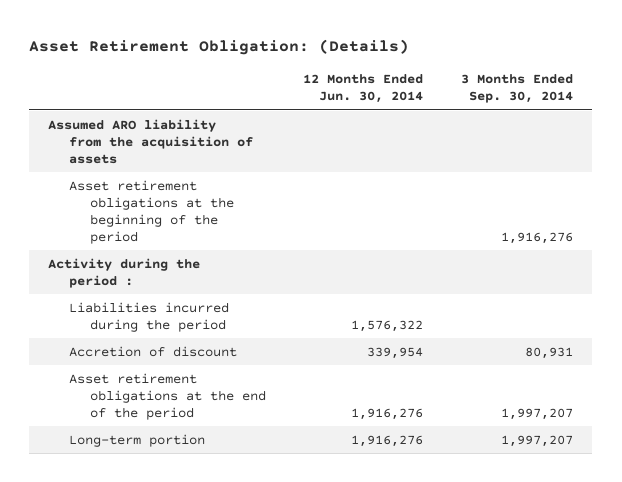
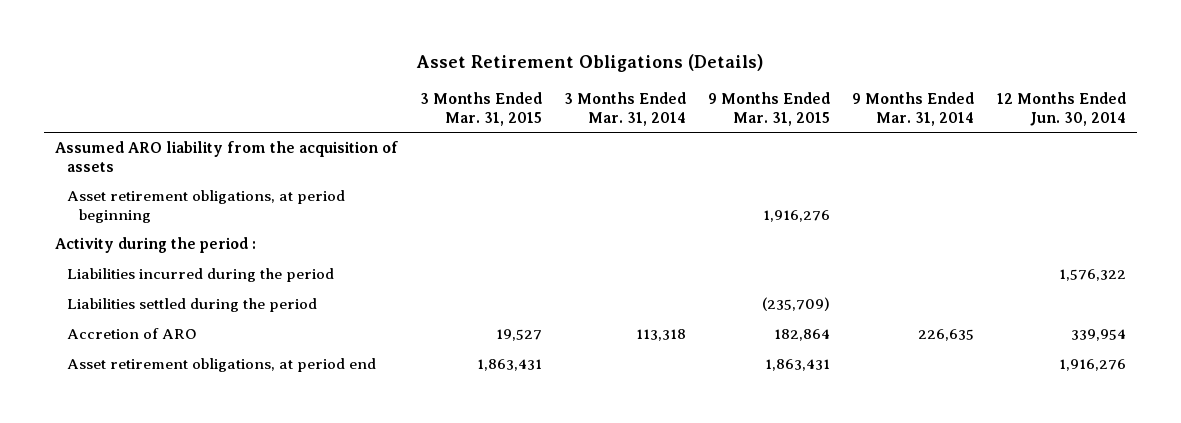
- Asset Retirement Obligation: (Details)
+ Asset Retirement Obligations (Details)
- | 12 Months Ended Jun. 30, 2014 | 3 Months Ended Sep. 30, 2014
+ | 3 Months Ended Mar. 31, 2015 | 3 Months Ended Mar. 31, 2014 | 9 Months Ended Mar. 31, 2015 | 9 Months Ended Mar. 31, 2014 | 12 Months Ended Jun. 30, 2014
- Asset retirement obligations at the beginning of the period | | 1,916,276
+ Asset retirement obligations, at period beginning | | | 1,916,276 | |
- Accretion of discount | 339,954 | 80,931
- Asset retirement obligations at the end of the period | 1,916,276 | 1,997,207
- Long-term portion | 1,916,276 | 1,997,207
+ Liabilities settled during the period | | | (235,709) | |
+ Accretion of ARO | 19,527 | 113,318 | 182,864 | 226,635 | 339,954
+ Asset retirement obligations, at period end | 1,863,431 | | 1,863,431 | | 1,916,276

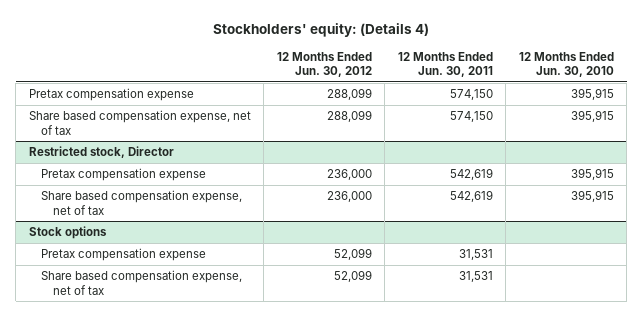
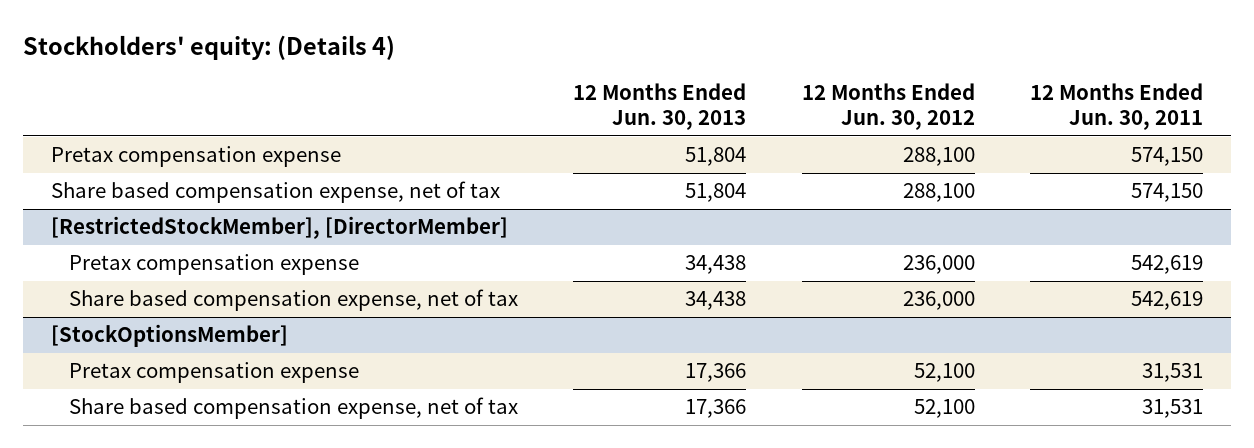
- | 12 Months Ended Jun. 30, 2012 | 12 Months Ended Jun. 30, 2011 | 12 Months Ended Jun. 30, 2010
+ | 12 Months Ended Jun. 30, 2013 | 12 Months Ended Jun. 30, 2012 | 12 Months Ended Jun. 30, 2011
- Pretax compensation expense | 288,099 | 574,150 | 395,915
- Share based compensation expense, net of tax | 288,099 | 574,150 | 395,915
- Restricted stock, Director
+ Pretax compensation expense | 51,804 | 288,100 | 574,150
+ Share based compensation expense, net of tax | 51,804 | 288,100 | 574,150
+ [RestrictedStockMember], [DirectorMember]
- Stock options
- Pretax compensation expense | 52,099 | 31,531 |
- Share based compensation expense, net of tax | 52,099 | 31,531 |
+ [StockOptionsMember]
+ Pretax compensation expense | 17,366 | 52,100 | 31,531
+ Share based compensation expense, net of tax | 17,366 | 52,100 | 31,531

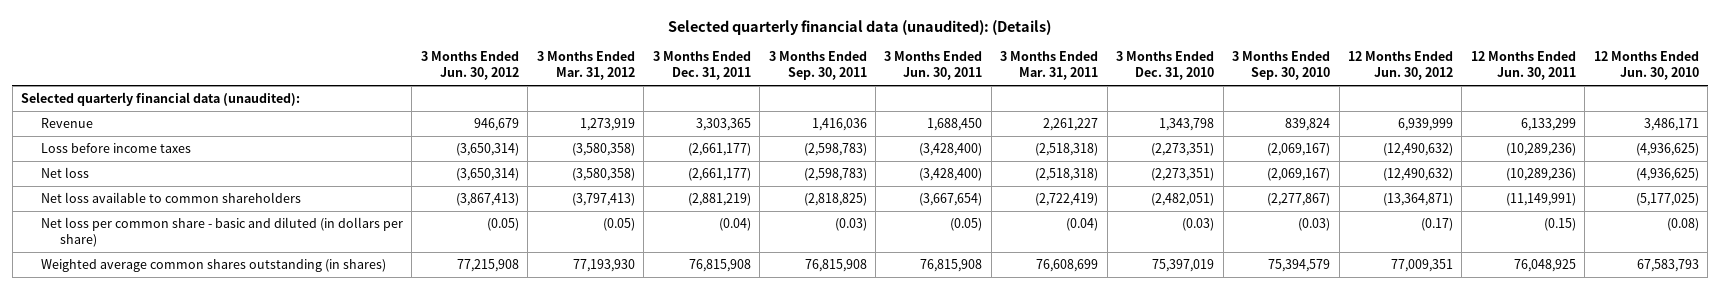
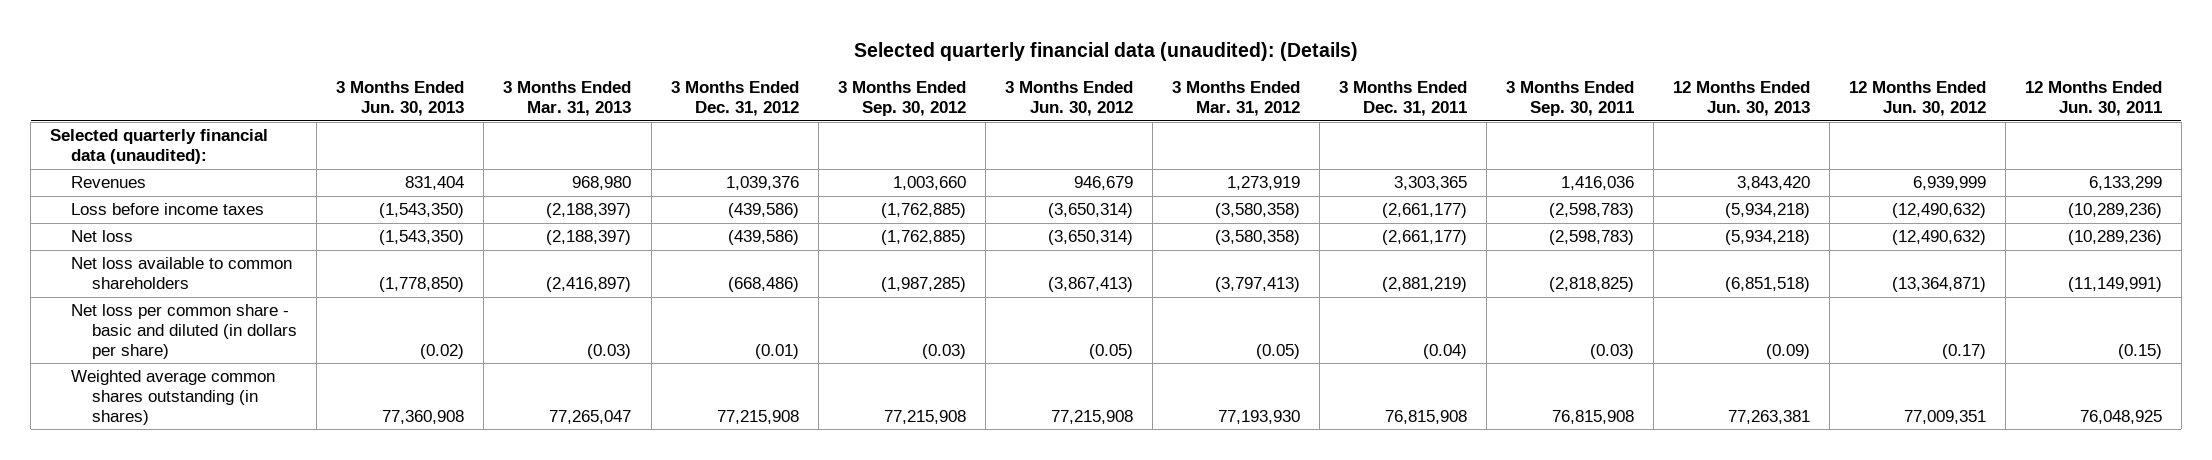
- | 3 Months Ended Jun. 30, 2012 | 3 Months Ended Mar. 31, 2012 | 3 Months Ended Dec. 31, 2011 | 3 Months Ended Sep. 30, 2011 | 3 Months Ended Jun. 30, 2011 | 3 Months Ended Mar. 31, 2011 | 3 Months Ended Dec. 31, 2010 | 3 Months Ended Sep. 30, 2010 | 12 Months Ended Jun. 30, 2012 | 12 Months Ended Jun. 30, 2011 | 12 Months Ended Jun. 30, 2010
+ | 3 Months Ended Jun. 30, 2013 | 3 Months Ended Mar. 31, 2013 | 3 Months Ended Dec. 31, 2012 | 3 Months Ended Sep. 30, 2012 | 3 Months Ended Jun. 30, 2012 | 3 Months Ended Mar. 31, 2012 | 3 Months Ended Dec. 31, 2011 | 3 Months Ended Sep. 30, 2011 | 12 Months Ended Jun. 30, 2013 | 12 Months Ended Jun. 30, 2012 | 12 Months Ended Jun. 30, 2011
- Revenue | 946,679 | 1,273,919 | 3,303,365 | 1,416,036 | 1,688,450 | 2,261,227 | 1,343,798 | 839,824 | 6,939,999 | 6,133,299 | 3,486,171
+ Revenues | 831,404 | 968,980 | 1,039,376 | 1,003,660 | 946,679 | 1,273,919 | 3,303,365 | 1,416,036 | 3,843,420 | 6,939,999 | 6,133,299

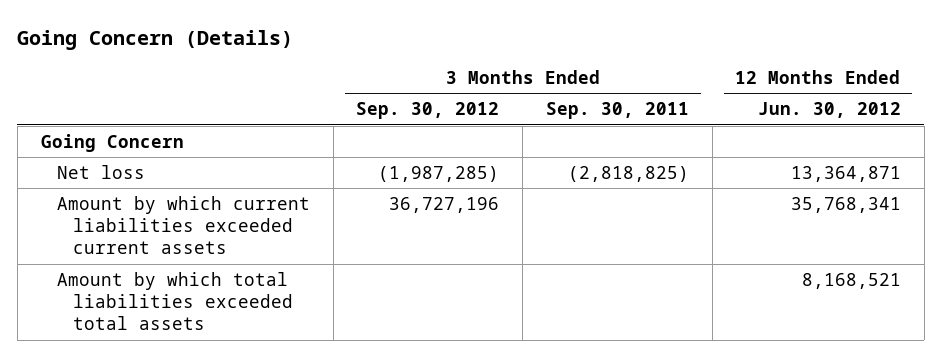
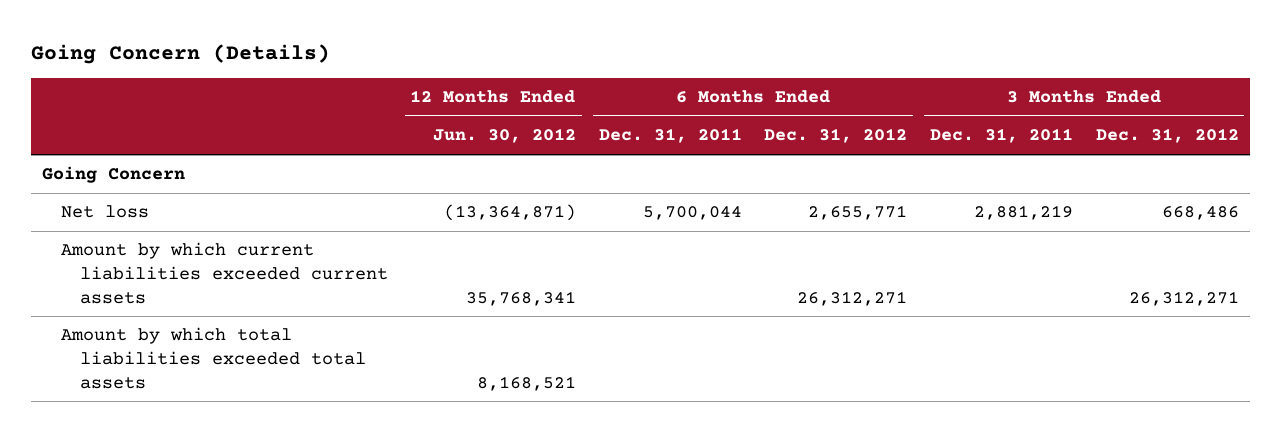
- | 3 Months Ended Sep. 30, 2012 | 3 Months Ended Sep. 30, 2011 | 12 Months Ended Jun. 30, 2012
+ | 12 Months Ended Jun. 30, 2012 | 6 Months Ended Dec. 31, 2011 | 6 Months Ended Dec. 31, 2012 | 3 Months Ended Dec. 31, 2011 | 3 Months Ended Dec. 31, 2012
- Net loss | (1,987,285) | (2,818,825) | 13,364,871
+ Net loss | (13,364,871) | 5,700,044 | 2,655,771 | 2,881,219 | 668,486

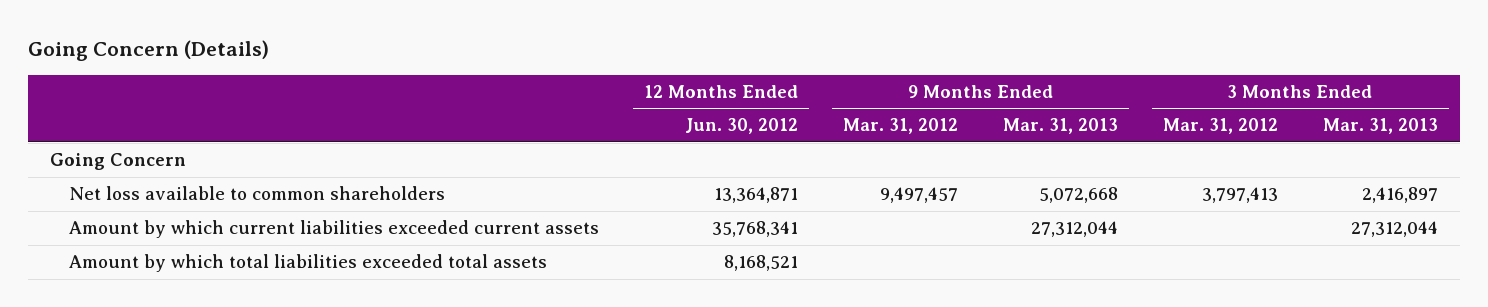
- | 12 Months Ended Jun. 30, 2012 | 6 Months Ended Dec. 31, 2011 | 6 Months Ended Dec. 31, 2012 | 3 Months Ended Dec. 31, 2011 | 3 Months Ended Dec. 31, 2012
+ | 12 Months Ended Jun. 30, 2012 | 9 Months Ended Mar. 31, 2012 | 9 Months Ended Mar. 31, 2013 | 3 Months Ended Mar. 31, 2012 | 3 Months Ended Mar. 31, 2013
- Net loss | (13,364,871) | 5,700,044 | 2,655,771 | 2,881,219 | 668,486
+ Net loss available to common shareholders | 13,364,871 | 9,497,457 | 5,072,668 | 3,797,413 | 2,416,897

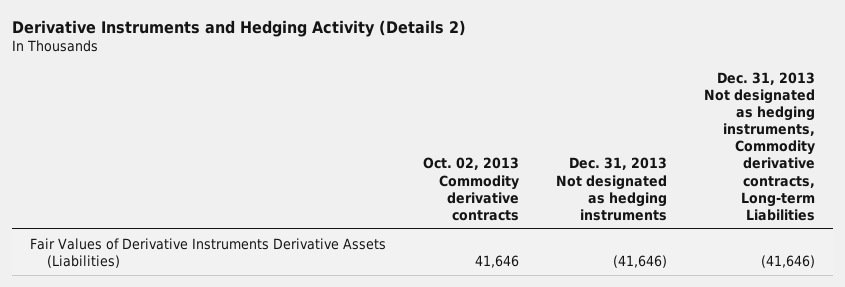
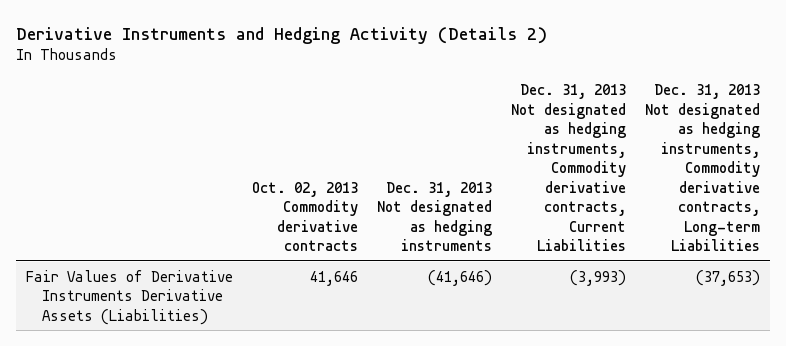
- | Oct. 02, 2013 Commodity derivative contracts | Dec. 31, 2013 Not designated as hedging instruments | Dec. 31, 2013 Not designated as hedging instruments, Commodity derivative contracts, Long-term Liabilities
+ | Oct. 02, 2013 Commodity derivative contracts | Dec. 31, 2013 Not designated as hedging instruments | Dec. 31, 2013 Not designated as hedging instruments, Commodity derivative contracts, Current Liabilities | Dec. 31, 2013 Not designated as hedging instruments, Commodity derivative contracts, Long-term Liabilities
- Fair Values of Derivative Instruments Derivative Assets (Liabilities) | 41,646 | (41,646) | (41,646)
+ Fair Values of Derivative Instruments Derivative Assets (Liabilities) | 41,646 | (41,646) | (3,993) | (37,653)

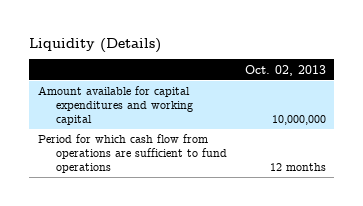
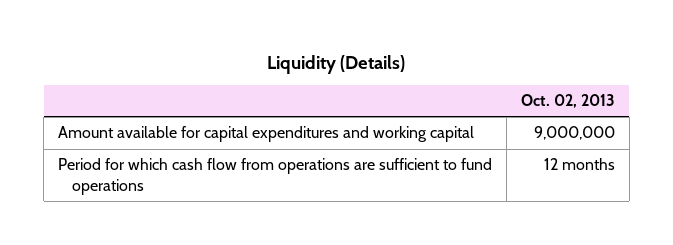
- Amount available for capital expenditures and working capital | 10,000,000
+ Amount available for capital expenditures and working capital | 9,000,000

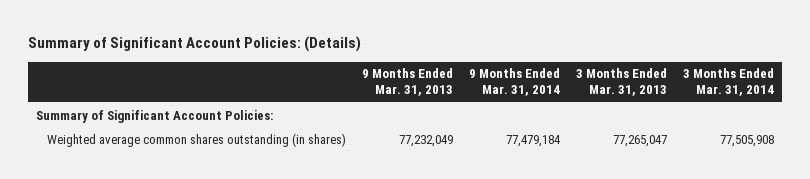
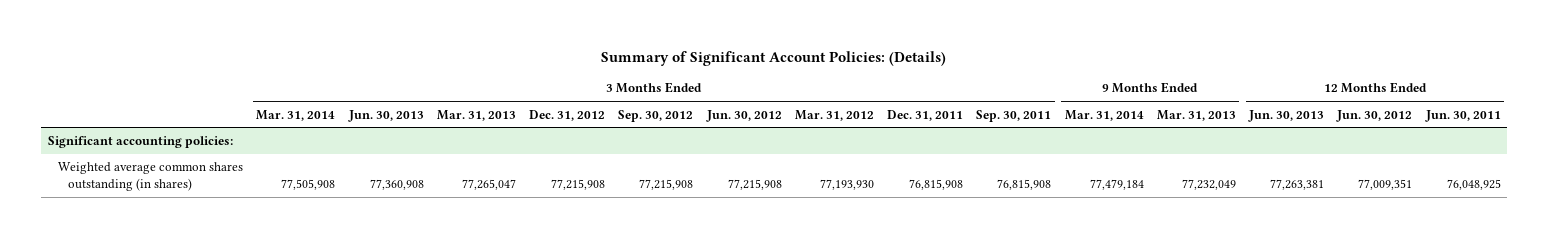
- | 9 Months Ended Mar. 31, 2013 | 9 Months Ended Mar. 31, 2014 | 3 Months Ended Mar. 31, 2013 | 3 Months Ended Mar. 31, 2014
+ | 3 Months Ended Mar. 31, 2014 | 3 Months Ended Jun. 30, 2013 | 3 Months Ended Mar. 31, 2013 | 3 Months Ended Dec. 31, 2012 | 3 Months Ended Sep. 30, 2012 | 3 Months Ended Jun. 30, 2012 | 3 Months Ended Mar. 31, 2012 | 3 Months Ended Dec. 31, 2011 | 3 Months Ended Sep. 30, 2011 | 9 Months Ended Mar. 31, 2014 | 9 Months Ended Mar. 31, 2013 | 12 Months Ended Jun. 30, 2013 | 12 Months Ended Jun. 30, 2012 | 12 Months Ended Jun. 30, 2011
- Summary of Significant Account Policies:
+ Significant accounting policies:

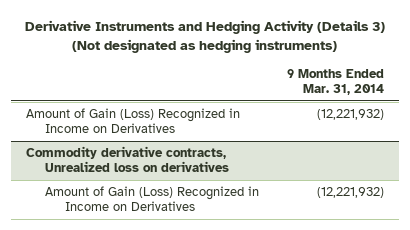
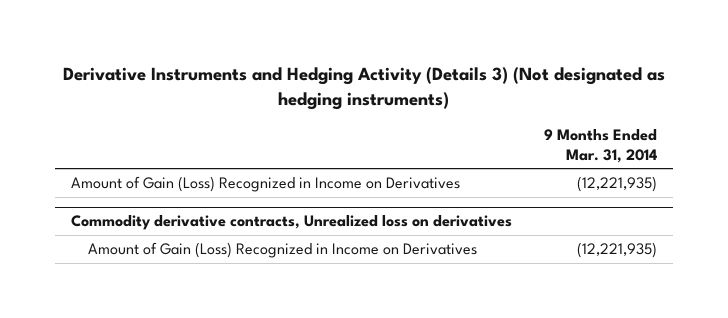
- Amount of Gain (Loss) Recognized in Income on Derivatives | (12,221,932)
+ Amount of Gain (Loss) Recognized in Income on Derivatives | (12,221,935)
@ Commodity derivative contracts, Unrealized loss on derivatives
- Amount of Gain (Loss) Recognized in Income on Derivatives | (12,221,932)
+ Amount of Gain (Loss) Recognized in Income on Derivatives | (12,221,935)

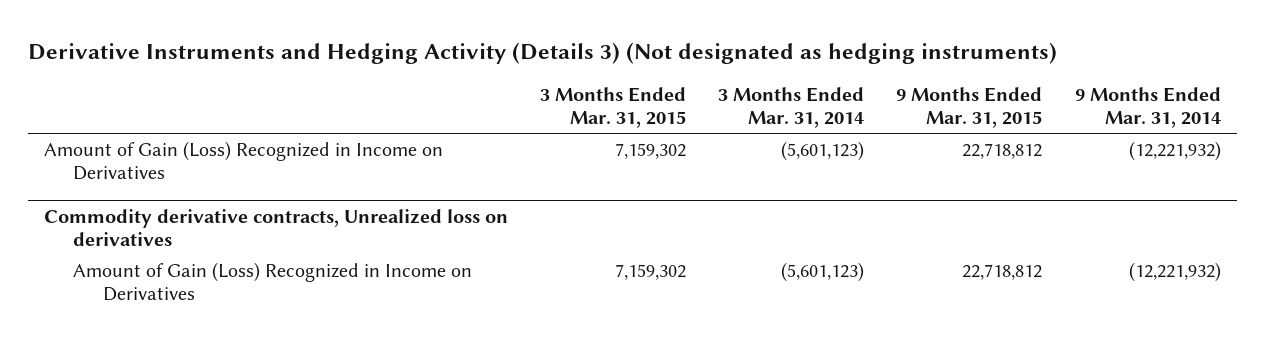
- | 9 Months Ended Mar. 31, 2014
+ | 3 Months Ended Mar. 31, 2015 | 3 Months Ended Mar. 31, 2014 | 9 Months Ended Mar. 31, 2015 | 9 Months Ended Mar. 31, 2014
- Amount of Gain (Loss) Recognized in Income on Derivatives | (12,221,935)
+ Amount of Gain (Loss) Recognized in Income on Derivatives | 7,159,302 | (5,601,123) | 22,718,812 | (12,221,932)
@ Commodity derivative contracts, Unrealized loss on derivatives
- Amount of Gain (Loss) Recognized in Income on Derivatives | (12,221,935)
+ Amount of Gain (Loss) Recognized in Income on Derivatives | 7,159,302 | (5,601,123) | 22,718,812 | (12,221,932)

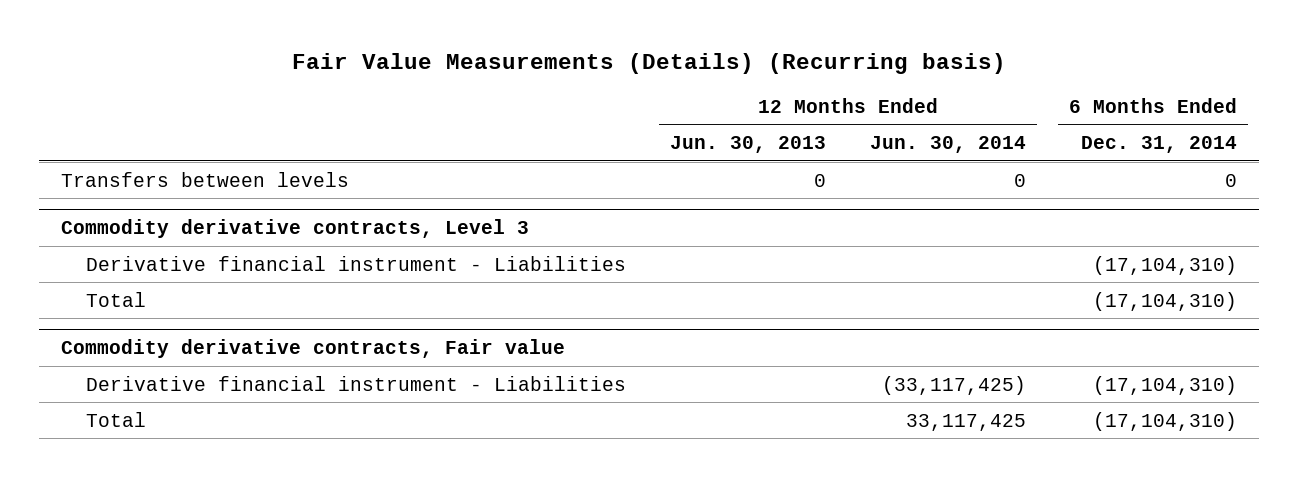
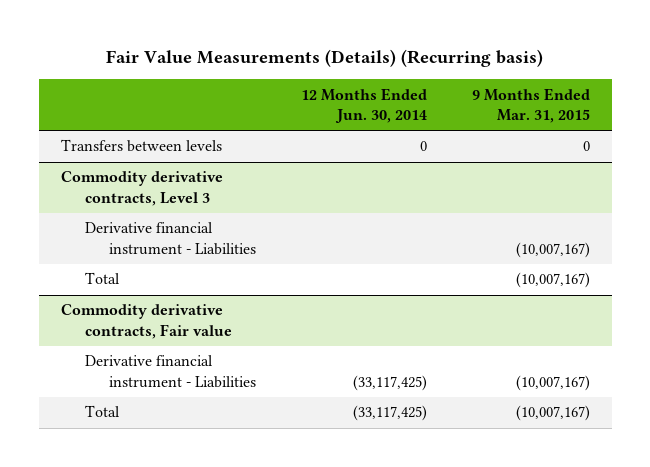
- | 12 Months Ended Jun. 30, 2013 | 12 Months Ended Jun. 30, 2014 | 6 Months Ended Dec. 31, 2014
+ | 12 Months Ended Jun. 30, 2014 | 9 Months Ended Mar. 31, 2015
@ Commodity derivative contracts, Fair value
- Total | | 33,117,425 | (17,104,310)
+ Total | (33,117,425) | (10,007,167)

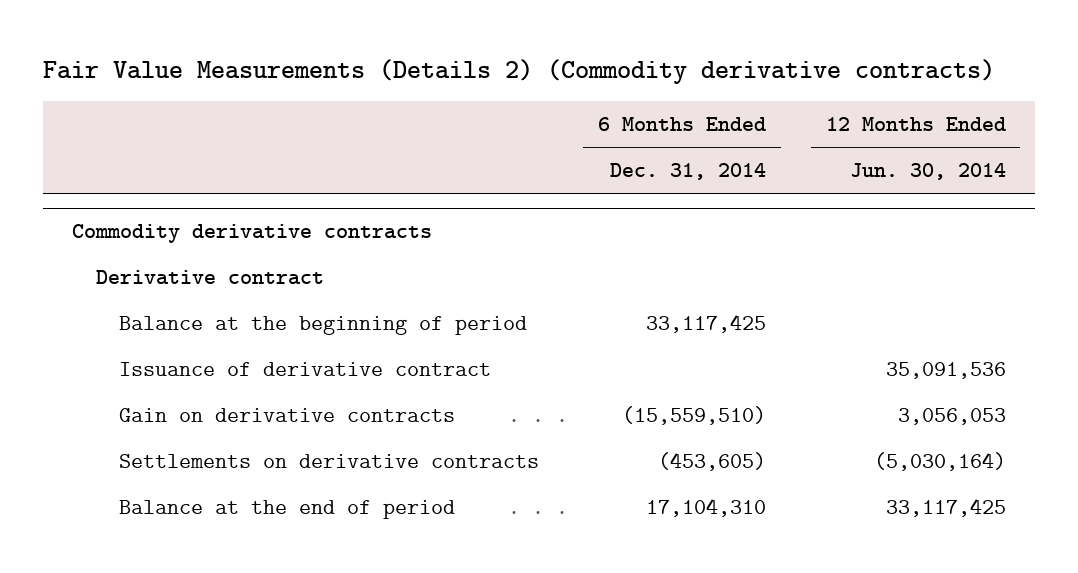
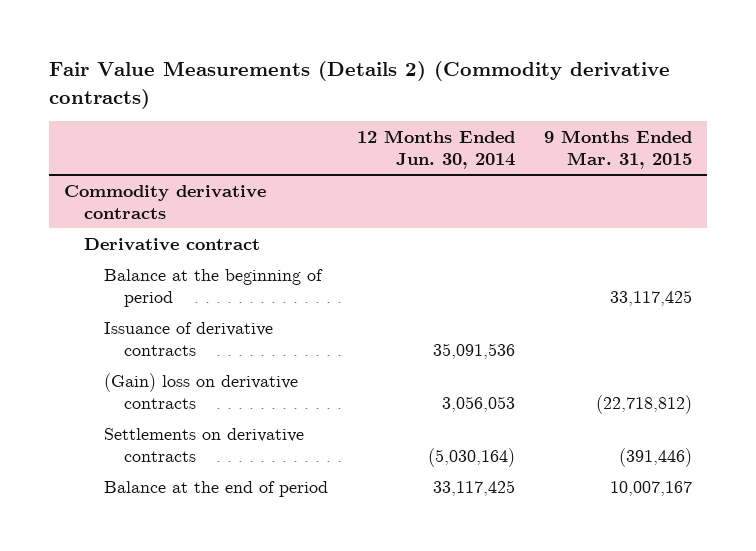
- | 6 Months Ended Dec. 31, 2014 | 12 Months Ended Jun. 30, 2014
+ | 12 Months Ended Jun. 30, 2014 | 9 Months Ended Mar. 31, 2015
@ Commodity derivative contracts
- Issuance of derivative contract | | 35,091,536
- Gain on derivative contracts | (15,559,510) | 3,056,053
+ Issuance of derivative contracts | 35,091,536 |
+ (Gain) loss on derivative contracts | 3,056,053 | (22,718,812)

